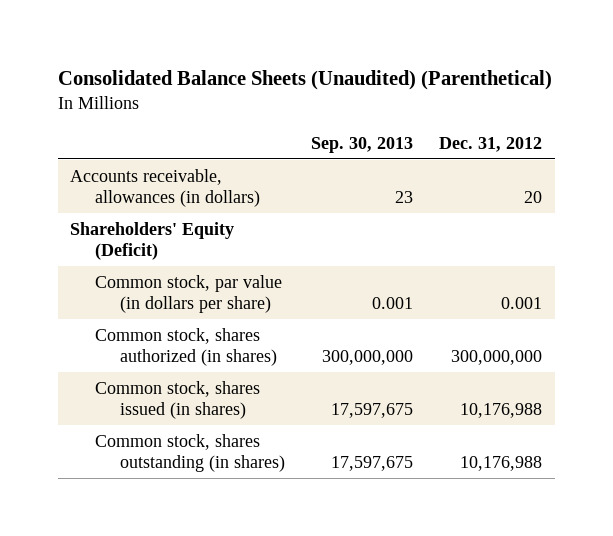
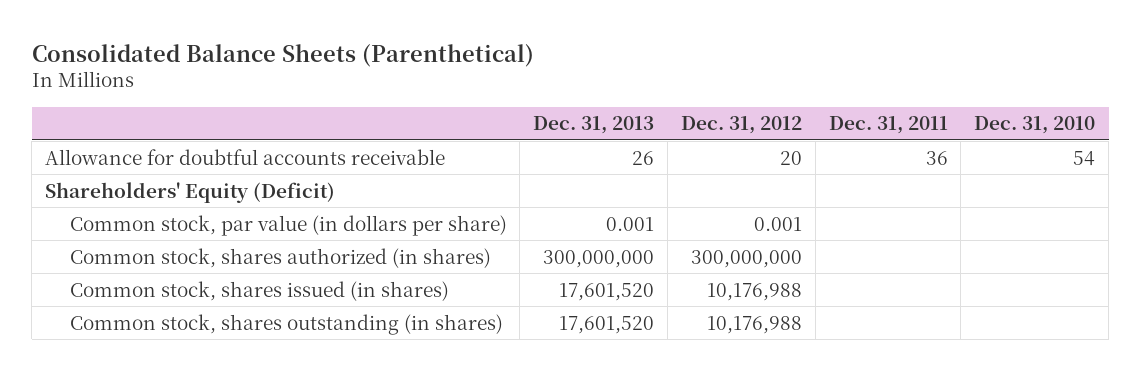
- Consolidated Balance Sheets (Unaudited) (Parenthetical)
+ Consolidated Balance Sheets (Parenthetical)
- | Sep. 30, 2013 | Dec. 31, 2012
+ | Dec. 31, 2013 | Dec. 31, 2012 | Dec. 31, 2011 | Dec. 31, 2010
- Accounts receivable, allowances (in dollars) | 23 | 20
+ Allowance for doubtful accounts receivable | 26 | 20 | 36 | 54

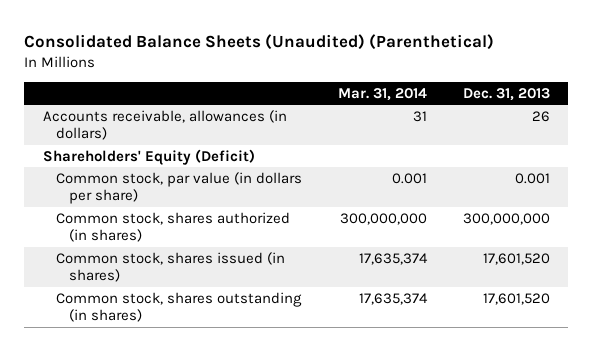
- Consolidated Balance Sheets (Parenthetical)
+ Consolidated Balance Sheets (Unaudited) (Parenthetical)
- | Dec. 31, 2013 | Dec. 31, 2012 | Dec. 31, 2011 | Dec. 31, 2010
+ | Mar. 31, 2014 | Dec. 31, 2013
- Allowance for doubtful accounts receivable | 26 | 20 | 36 | 54
+ Accounts receivable, allowances (in dollars) | 31 | 26

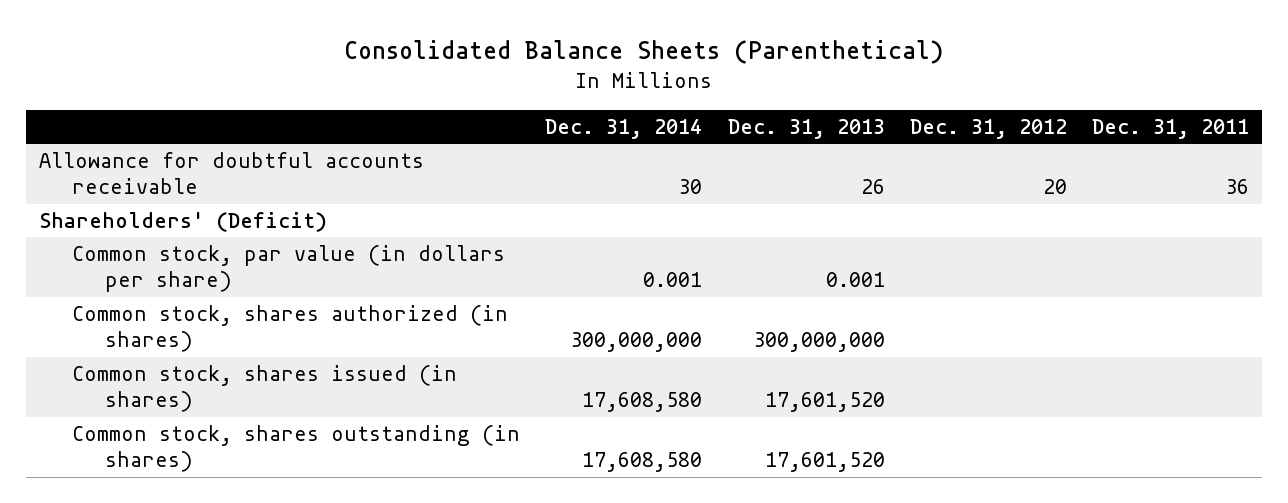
- Consolidated Balance Sheets (Unaudited) (Parenthetical)
+ Consolidated Balance Sheets (Parenthetical)
- | Mar. 31, 2014 | Dec. 31, 2013
+ | Dec. 31, 2014 | Dec. 31, 2013 | Dec. 31, 2012 | Dec. 31, 2011
- Accounts receivable, allowances (in dollars) | 31 | 26
- Shareholders' Equity (Deficit)
+ Allowance for doubtful accounts receivable | 30 | 26 | 20 | 36
+ Shareholders' (Deficit)

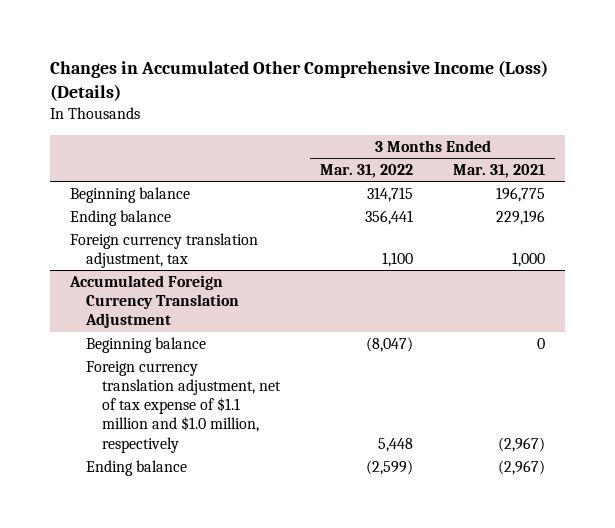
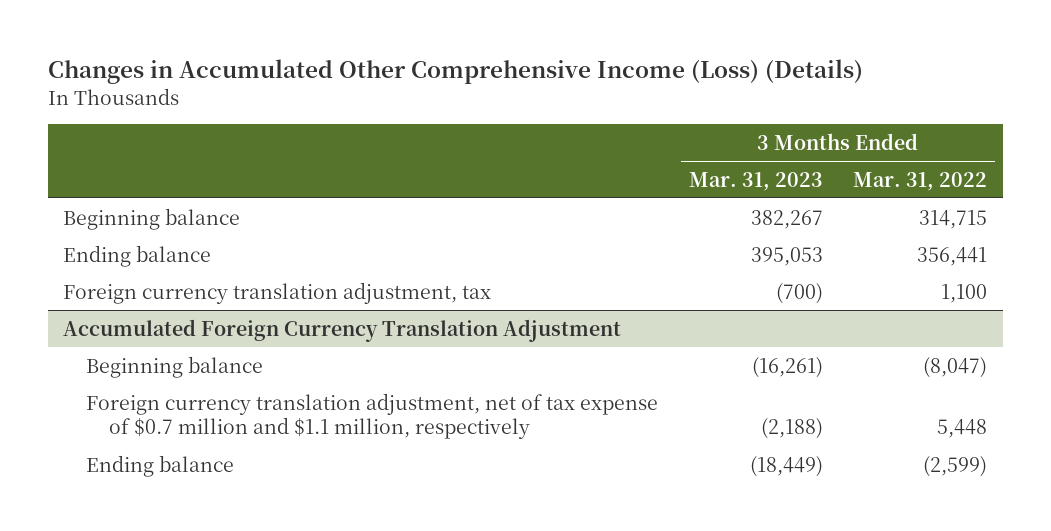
- | 3 Months Ended Mar. 31, 2022 | 3 Months Ended Mar. 31, 2021
+ | 3 Months Ended Mar. 31, 2023 | 3 Months Ended Mar. 31, 2022
@ Accumulated Foreign Currency Translation Adjustment
- Foreign currency translation adjustment, net of tax expense of $1.1 million and $1.0 million, respectively | 5,448 | (2,967)
+ Foreign currency translation adjustment, net of tax expense of $0.7 million and $1.1 million, respectively | (2,188) | 5,448

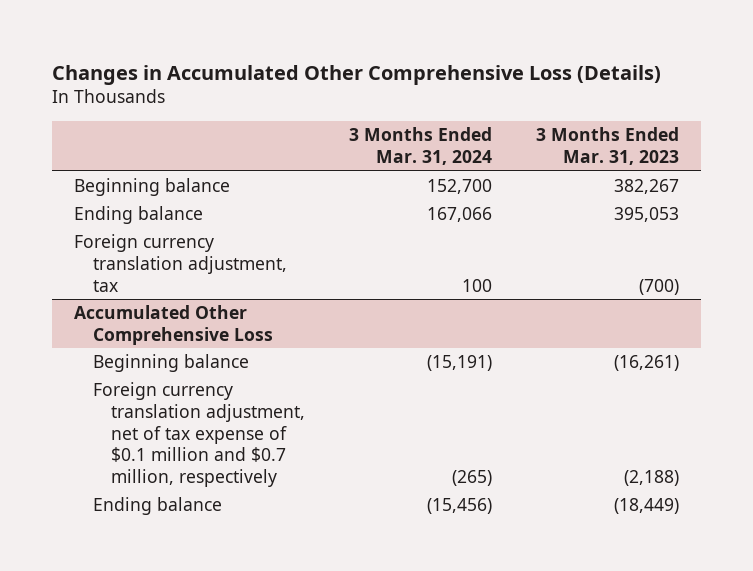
- Changes in Accumulated Other Comprehensive Income (Loss) (Details)
+ Changes in Accumulated Other Comprehensive Loss (Details)
- | 3 Months Ended Mar. 31, 2023 | 3 Months Ended Mar. 31, 2022
+ | 3 Months Ended Mar. 31, 2024 | 3 Months Ended Mar. 31, 2023
- Accumulated Foreign Currency Translation Adjustment
+ Accumulated Other Comprehensive Loss
- Foreign currency translation adjustment, net of tax expense of $0.7 million and $1.1 million, respectively | (2,188) | 5,448
+ Foreign currency translation adjustment, net of tax expense of $0.1 million and $0.7 million, respectively | (265) | (2,188)

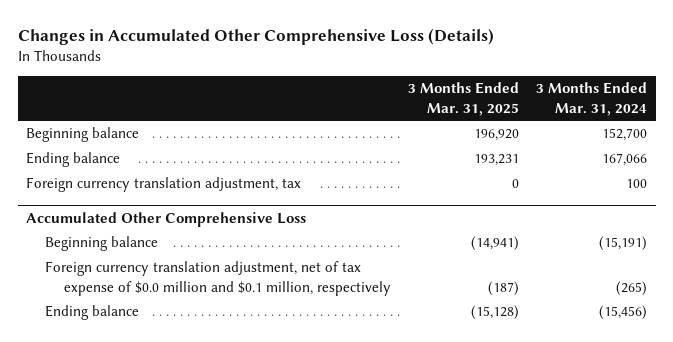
- | 3 Months Ended Mar. 31, 2024 | 3 Months Ended Mar. 31, 2023
+ | 3 Months Ended Mar. 31, 2025 | 3 Months Ended Mar. 31, 2024
@ Accumulated Other Comprehensive Loss
- Foreign currency translation adjustment, net of tax expense of $0.1 million and $0.7 million, respectively | (265) | (2,188)
+ Foreign currency translation adjustment, net of tax expense of $0.0 million and $0.1 million, respectively | (187) | (265)

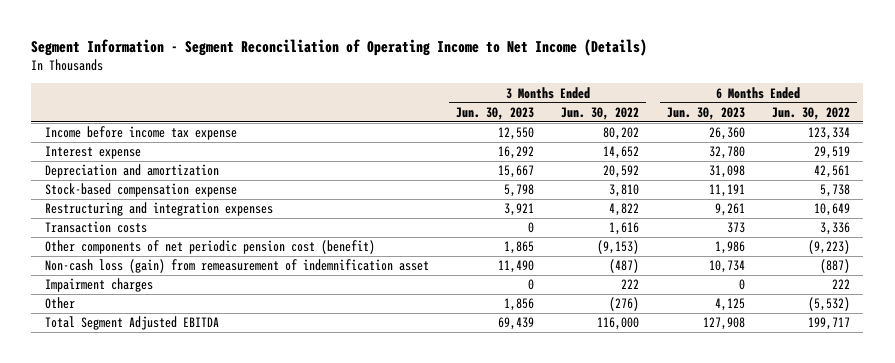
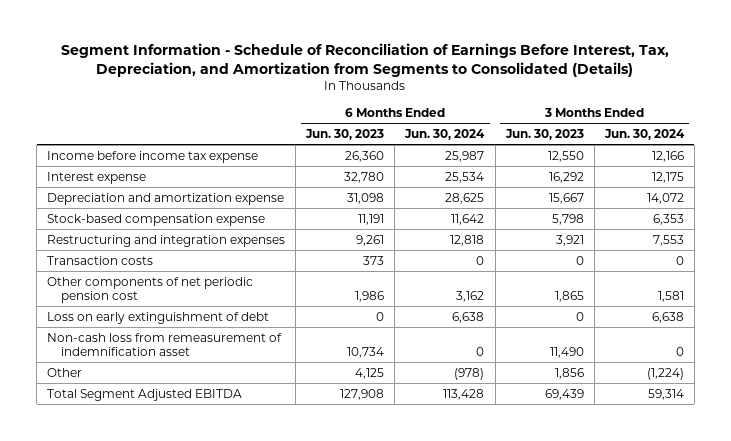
- Segment Information - Segment Reconciliation of Operating Income to Net Income (Details)
+ Segment Information - Schedule of Reconciliation of Earnings Before Interest, Tax, Depreciation, and Amortization from Segments to Consolidated (Details)
- | 3 Months Ended Jun. 30, 2023 | 3 Months Ended Jun. 30, 2022 | 6 Months Ended Jun. 30, 2023 | 6 Months Ended Jun. 30, 2022
+ | 6 Months Ended Jun. 30, 2023 | 6 Months Ended Jun. 30, 2024 | 3 Months Ended Jun. 30, 2023 | 3 Months Ended Jun. 30, 2024
- Depreciation and amortization | 15,667 | 20,592 | 31,098 | 42,561
+ Depreciation and amortization expense | 31,098 | 28,625 | 15,667 | 14,072
- Other components of net periodic pension cost (benefit) | 1,865 | (9,153) | 1,986 | (9,223)
- Non-cash loss (gain) from remeasurement of indemnification asset | 11,490 | (487) | 10,734 | (887)
- Impairment charges | 0 | 222 | 0 | 222
+ Other components of net periodic pension cost | 1,986 | 3,162 | 1,865 | 1,581
+ Loss on early extinguishment of debt | 0 | 6,638 | 0 | 6,638
+ Non-cash loss from remeasurement of indemnification asset | 10,734 | 0 | 11,490 | 0

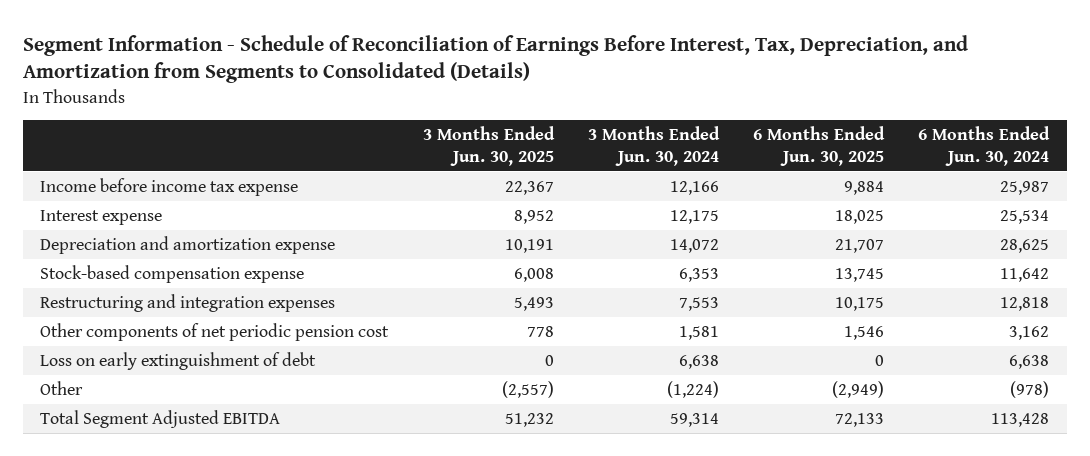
- | 6 Months Ended Jun. 30, 2023 | 6 Months Ended Jun. 30, 2024 | 3 Months Ended Jun. 30, 2023 | 3 Months Ended Jun. 30, 2024
+ | 3 Months Ended Jun. 30, 2025 | 3 Months Ended Jun. 30, 2024 | 6 Months Ended Jun. 30, 2025 | 6 Months Ended Jun. 30, 2024
- Transaction costs | 373 | 0 | 0 | 0
- Non-cash loss from remeasurement of indemnification asset | 10,734 | 0 | 11,490 | 0

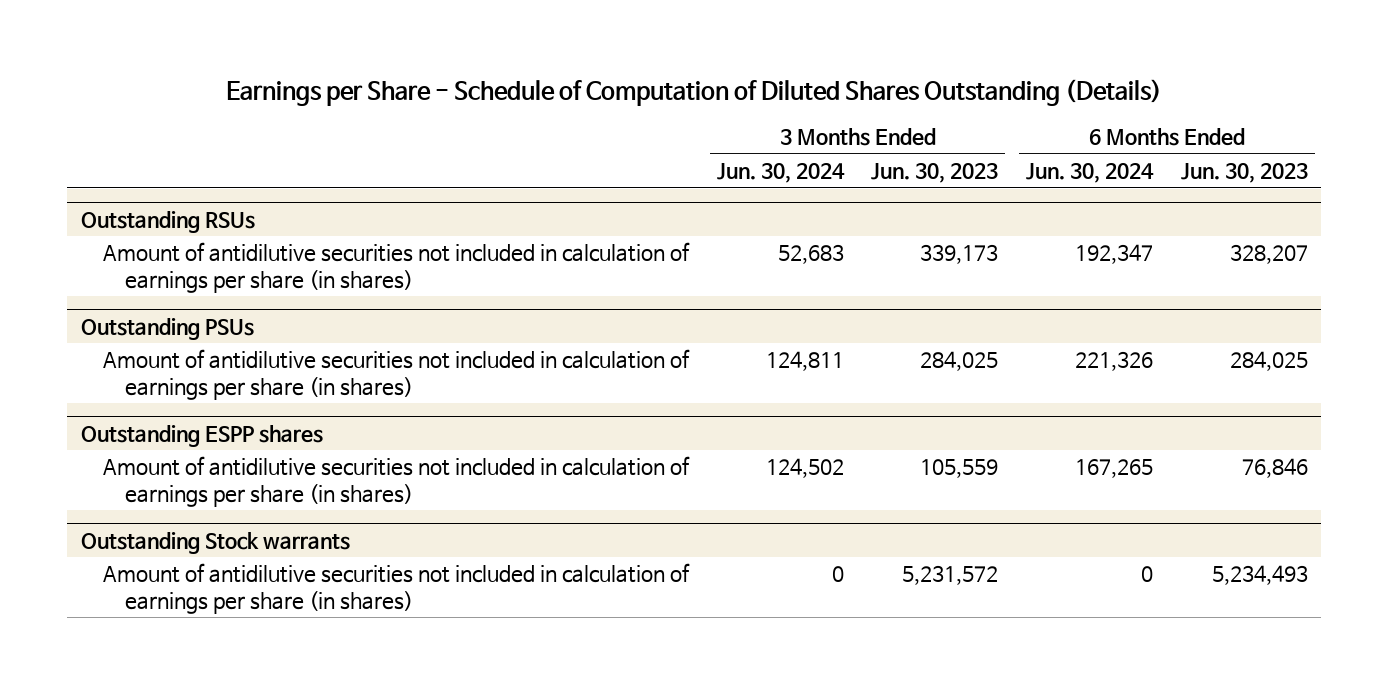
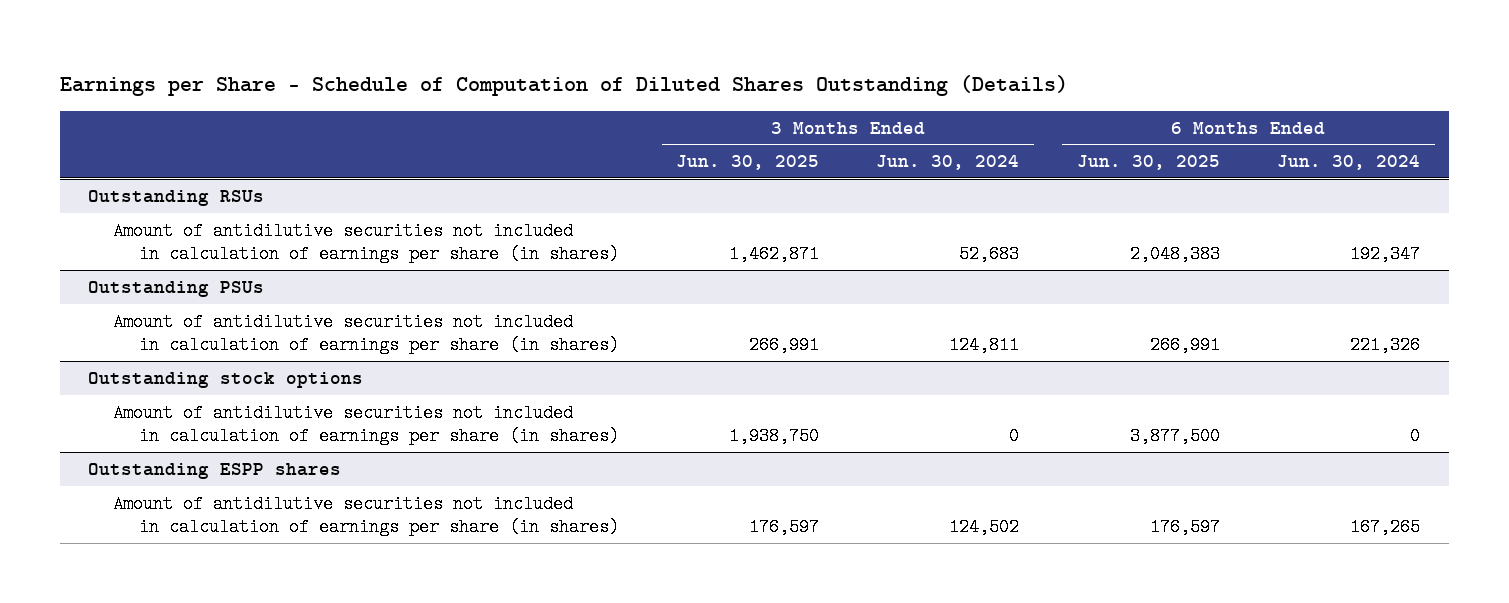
- | 3 Months Ended Jun. 30, 2024 | 3 Months Ended Jun. 30, 2023 | 6 Months Ended Jun. 30, 2024 | 6 Months Ended Jun. 30, 2023
+ | 3 Months Ended Jun. 30, 2025 | 3 Months Ended Jun. 30, 2024 | 6 Months Ended Jun. 30, 2025 | 6 Months Ended Jun. 30, 2024
+ Outstanding stock options
+ Amount of antidilutive securities not included in calculation of earnings per share (in shares) | 1,938,750 | 0 | 3,877,500 | 0
- Outstanding Stock warrants
- Amount of antidilutive securities not included in calculation of earnings per share (in shares) | 0 | 5,231,572 | 0 | 5,234,493

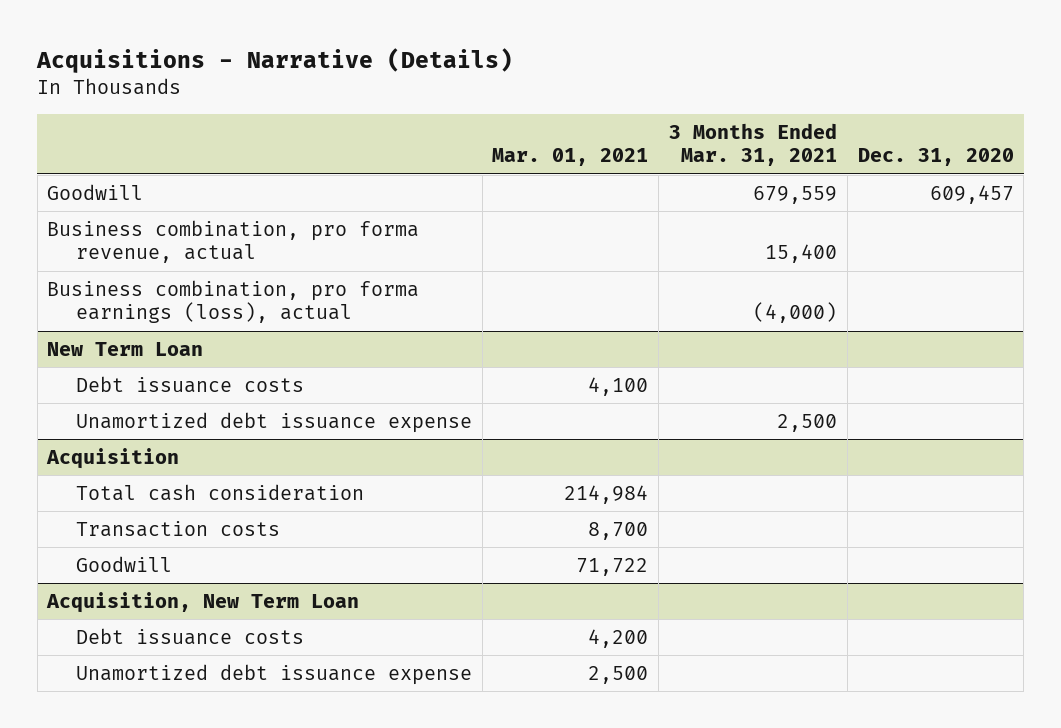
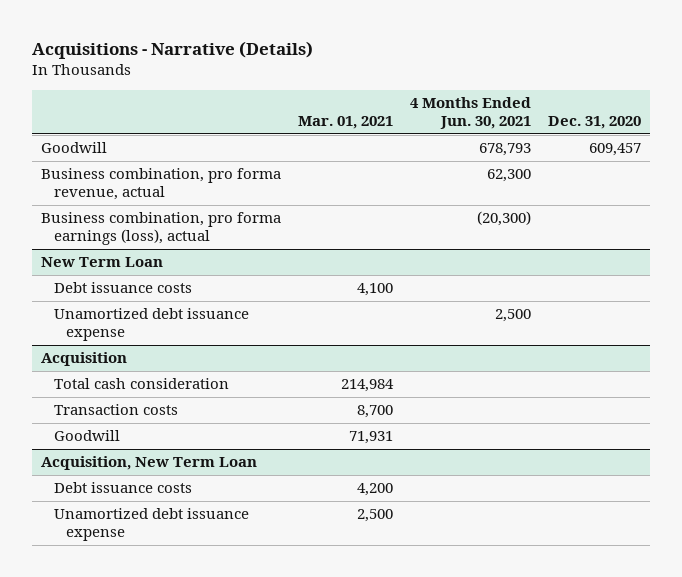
- | Mar. 01, 2021 | 3 Months Ended Mar. 31, 2021 | Dec. 31, 2020
+ | Mar. 01, 2021 | 4 Months Ended Jun. 30, 2021 | Dec. 31, 2020
@ Acquisition
- Goodwill | 71,722 | |
+ Goodwill | 71,931 | |

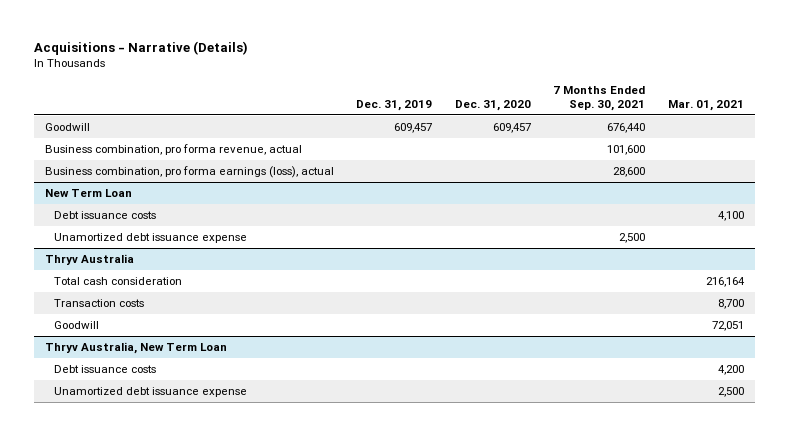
- | Mar. 01, 2021 | 4 Months Ended Jun. 30, 2021 | Dec. 31, 2020
+ | Dec. 31, 2019 | Dec. 31, 2020 | 7 Months Ended Sep. 30, 2021 | Mar. 01, 2021
- Acquisition
- Total cash consideration | 214,984 | |
+ Thryv Australia
+ Total cash consideration | | | | 216,164
- Goodwill | 71,931 | |
- Acquisition, New Term Loan
+ Goodwill | | | | 72,051
+ Thryv Australia, New Term Loan

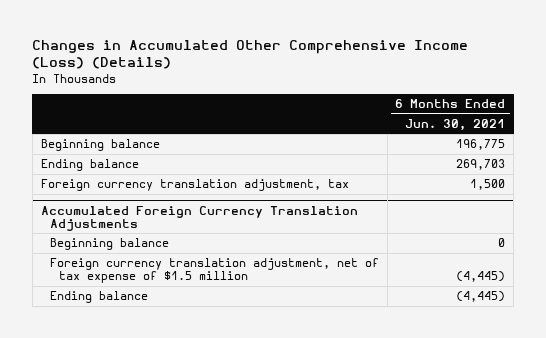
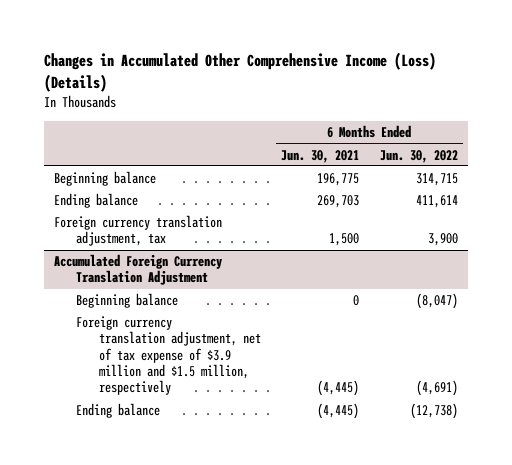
- | 6 Months Ended Jun. 30, 2021
+ | 6 Months Ended Jun. 30, 2021 | 6 Months Ended Jun. 30, 2022
- Accumulated Foreign Currency Translation Adjustments
+ Accumulated Foreign Currency Translation Adjustment
- Foreign currency translation adjustment, net of tax expense of $1.5 million | (4,445)
+ Foreign currency translation adjustment, net of tax expense of $3.9 million and $1.5 million, respectively | (4,445) | (4,691)

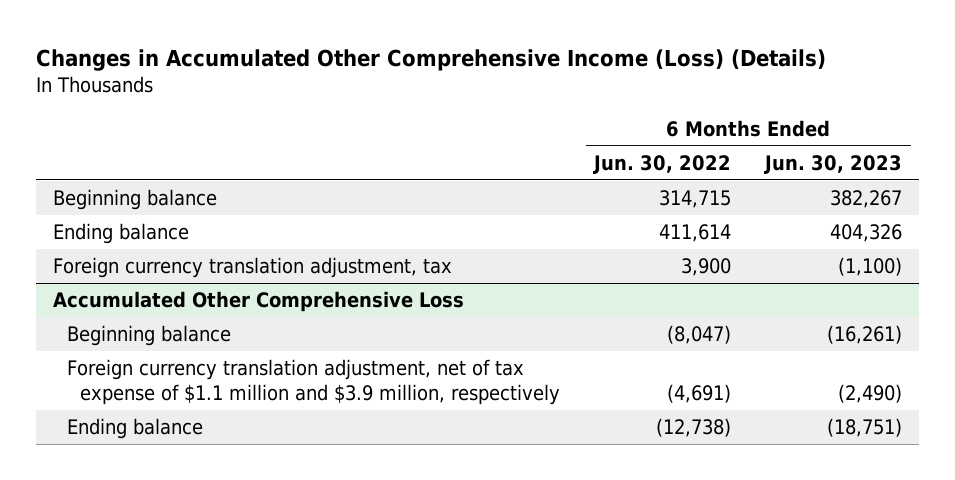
- | 6 Months Ended Jun. 30, 2021 | 6 Months Ended Jun. 30, 2022
+ | 6 Months Ended Jun. 30, 2022 | 6 Months Ended Jun. 30, 2023
- Accumulated Foreign Currency Translation Adjustment
+ Accumulated Other Comprehensive Loss
- Foreign currency translation adjustment, net of tax expense of $3.9 million and $1.5 million, respectively | (4,445) | (4,691)
+ Foreign currency translation adjustment, net of tax expense of $1.1 million and $3.9 million, respectively | (4,691) | (2,490)

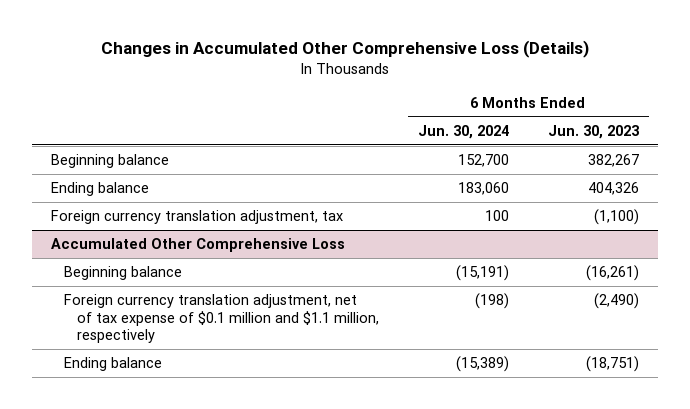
- Changes in Accumulated Other Comprehensive Income (Loss) (Details)
+ Changes in Accumulated Other Comprehensive Loss (Details)
- | 6 Months Ended Jun. 30, 2022 | 6 Months Ended Jun. 30, 2023
+ | 6 Months Ended Jun. 30, 2024 | 6 Months Ended Jun. 30, 2023
@ Accumulated Other Comprehensive Loss
- Foreign currency translation adjustment, net of tax expense of $1.1 million and $3.9 million, respectively | (4,691) | (2,490)
+ Foreign currency translation adjustment, net of tax expense of $0.1 million and $1.1 million, respectively | (198) | (2,490)

